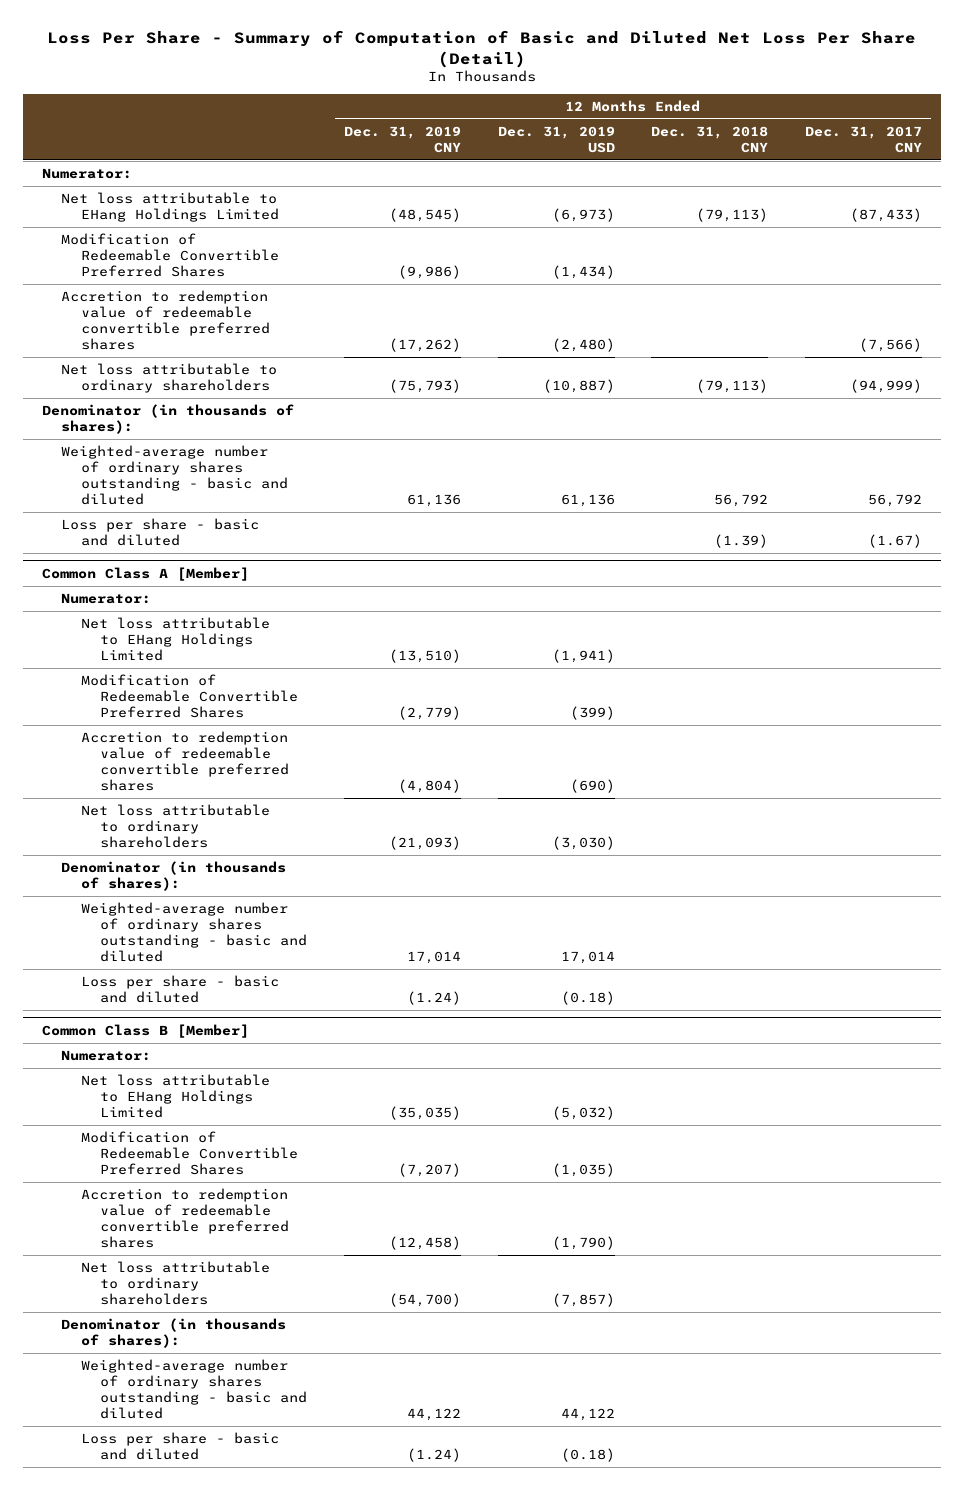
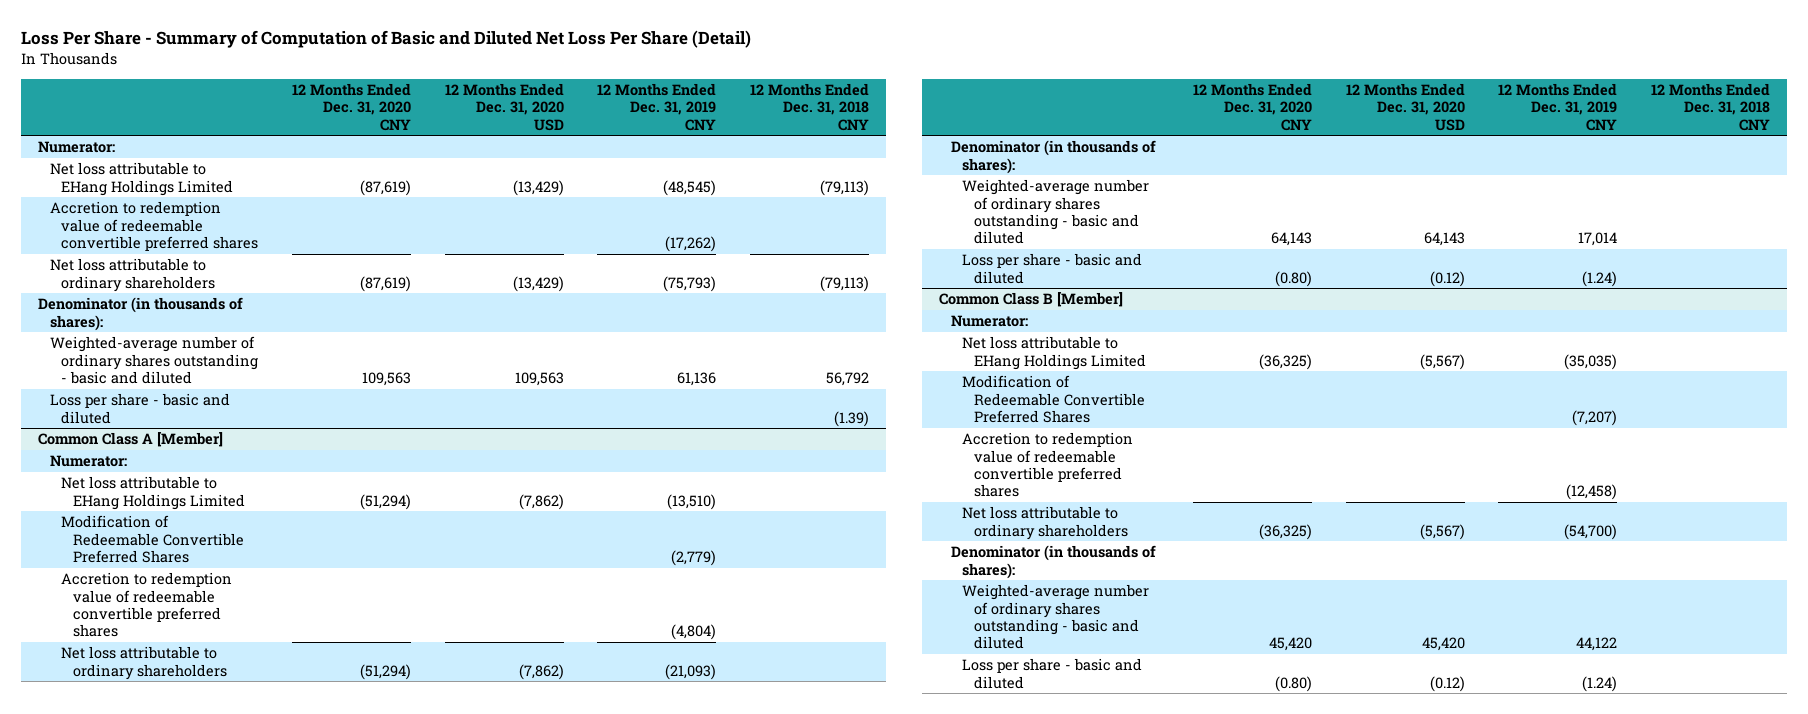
- | 12 Months Ended Dec. 31, 2019 CNY | 12 Months Ended Dec. 31, 2019 USD | 12 Months Ended Dec. 31, 2018 CNY | 12 Months Ended Dec. 31, 2017 CNY
+ | 12 Months Ended Dec. 31, 2020 CNY | 12 Months Ended Dec. 31, 2020 USD | 12 Months Ended Dec. 31, 2019 CNY | 12 Months Ended Dec. 31, 2018 CNY
- Modification of Redeemable Convertible Preferred Shares | (9,986) | (1,434) | |

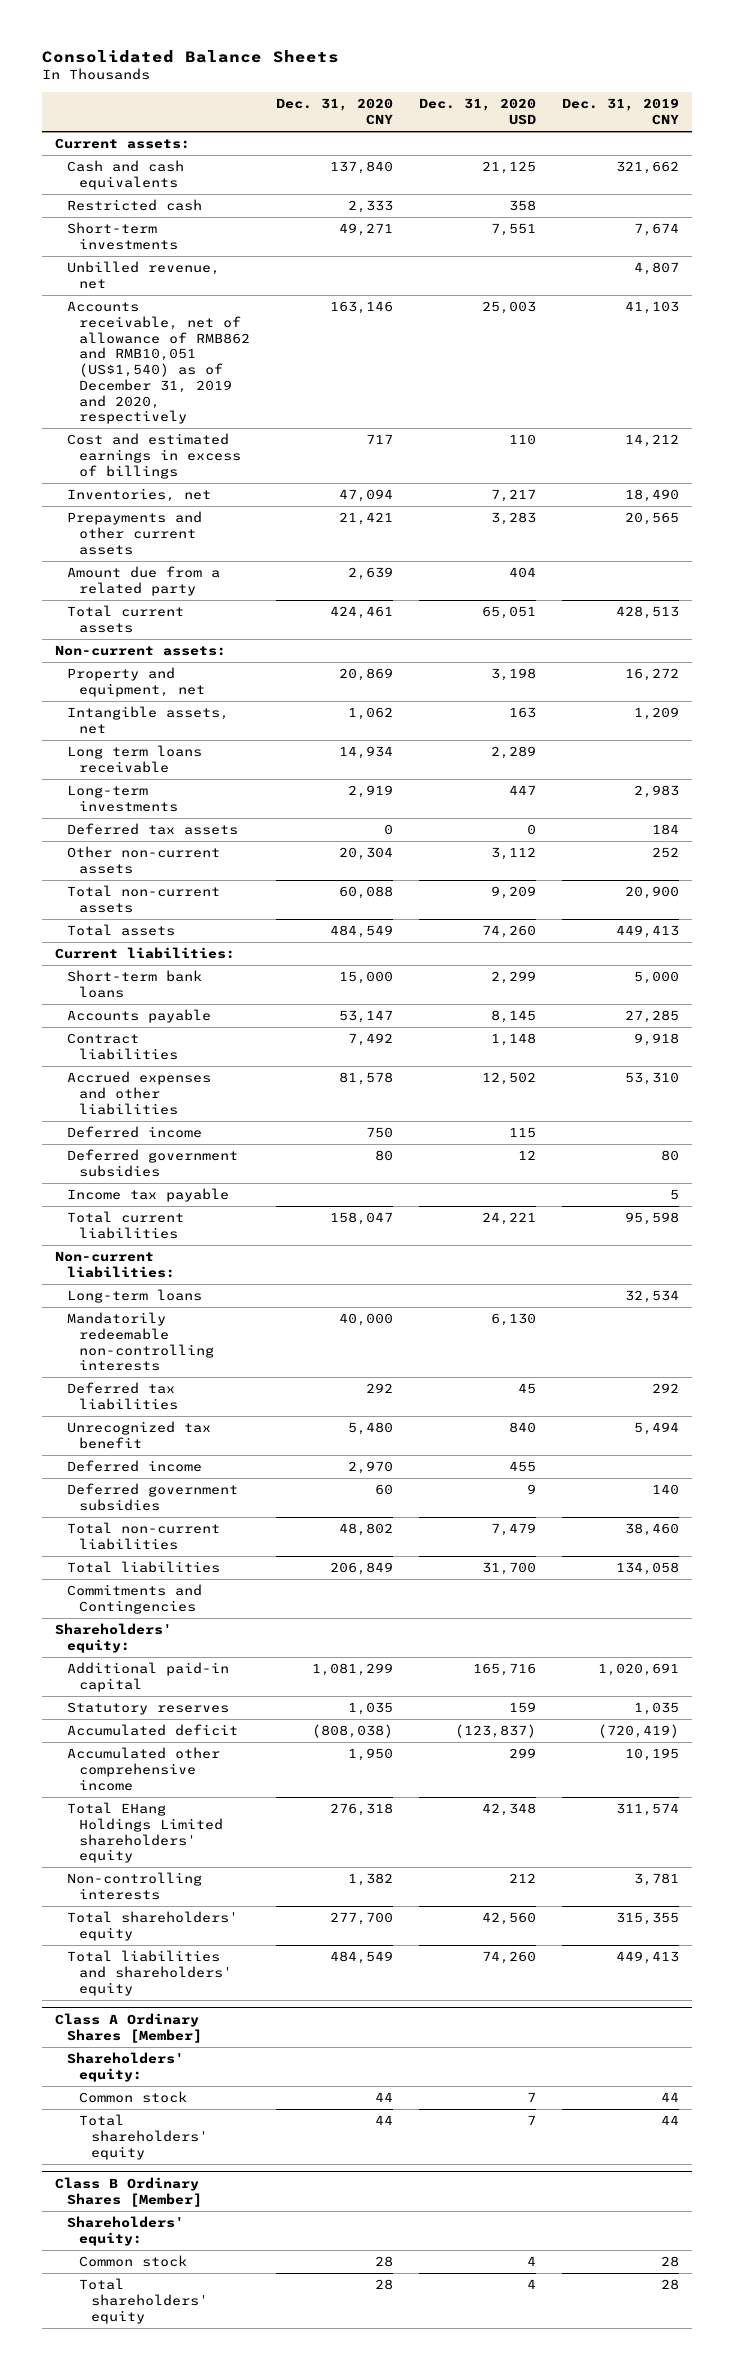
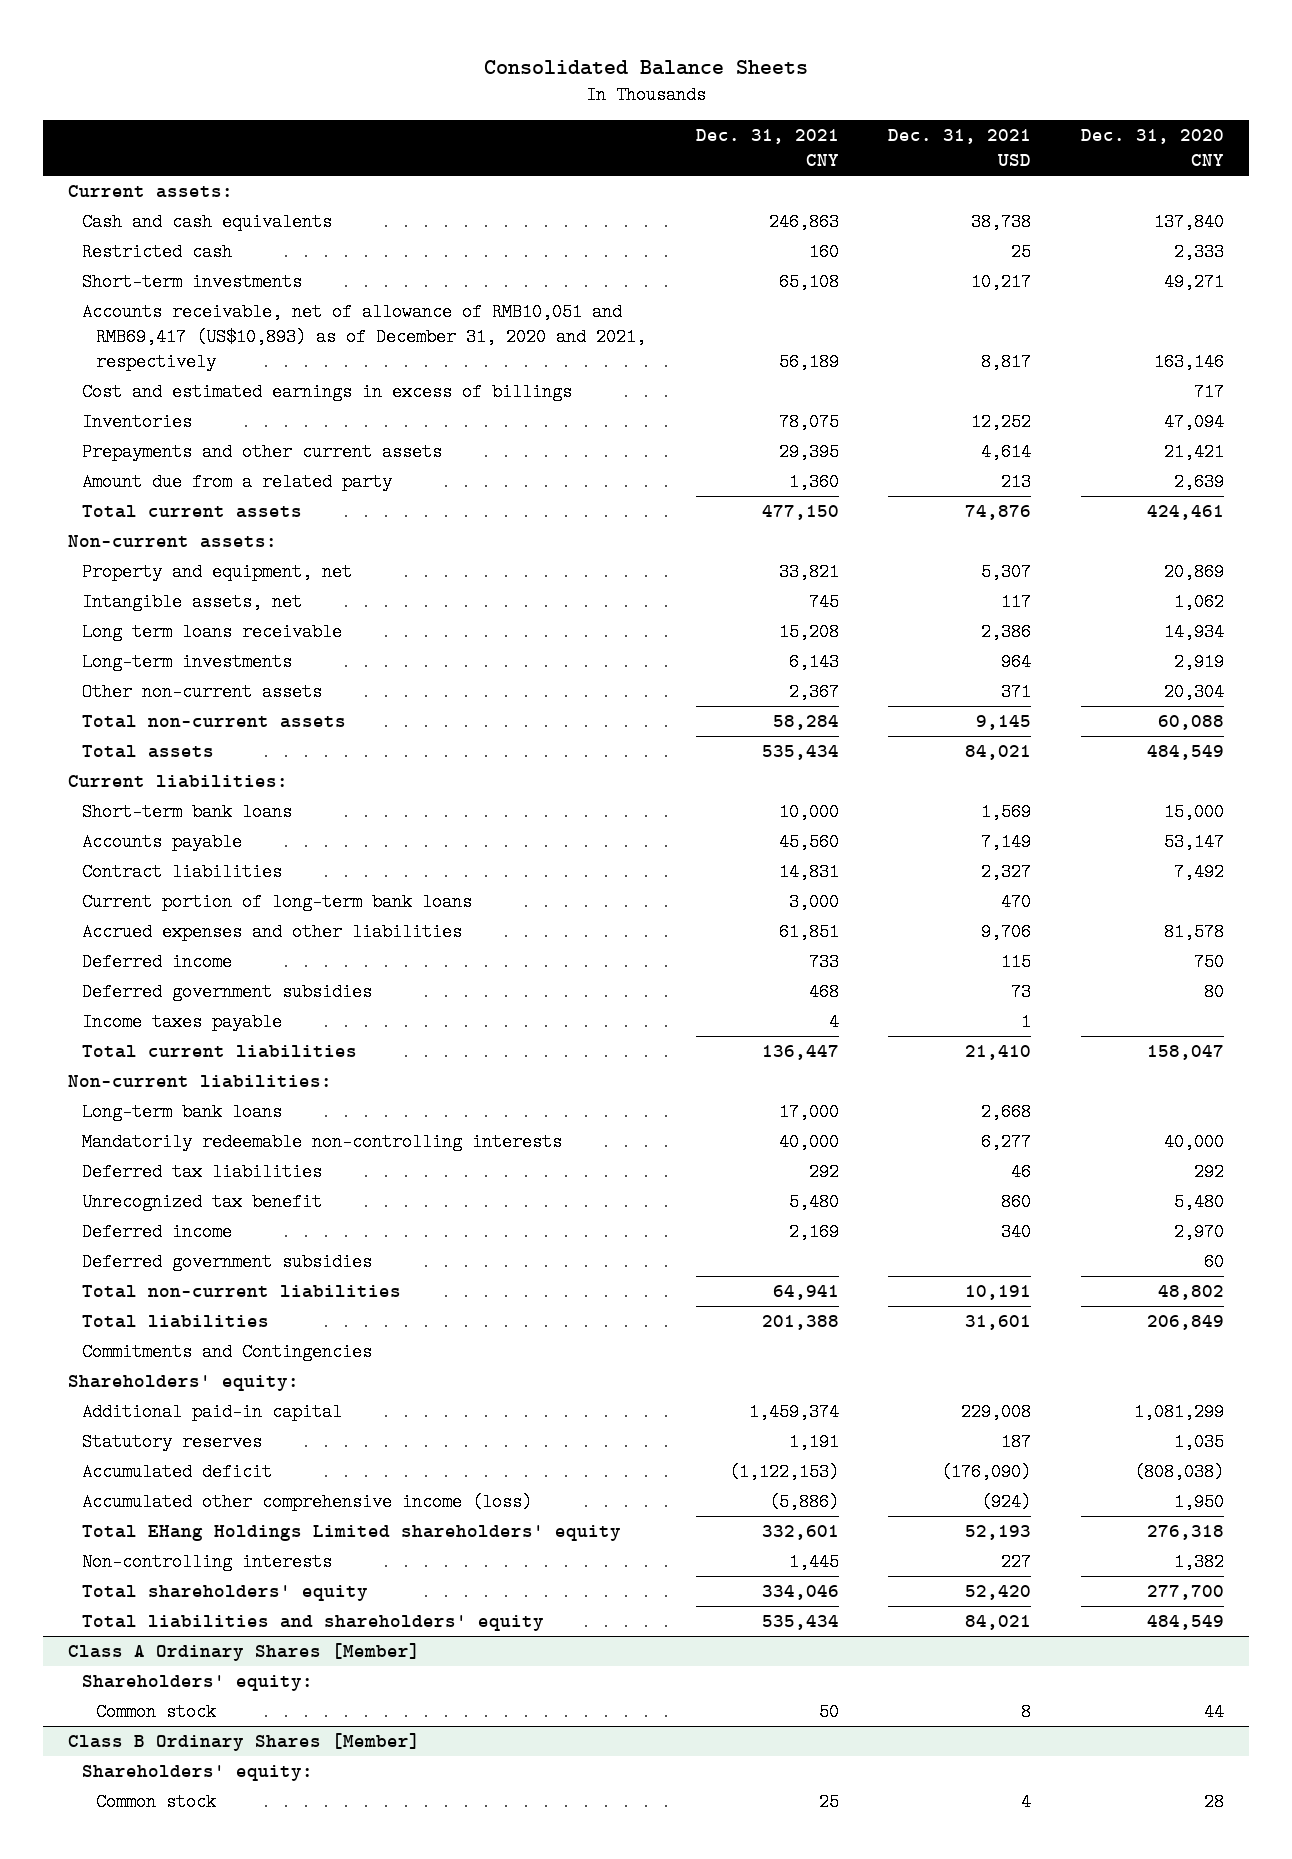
- | Dec. 31, 2020 CNY | Dec. 31, 2020 USD | Dec. 31, 2019 CNY
+ | Dec. 31, 2021 CNY | Dec. 31, 2021 USD | Dec. 31, 2020 CNY
- Unbilled revenue, net | | | 4,807
- Accounts receivable, net of allowance of RMB862 and RMB10,051 (US$1,540) as of December 31, 2019 and 2020, respectively | 163,146 | 25,003 | 41,103
+ Accounts receivable, net of allowance of RMB10,051 and RMB69,417 (US$10,893) as of December 31, 2020 and 2021, respectively | 56,189 | 8,817 | 163,146
- Inventories, net | 47,094 | 7,217 | 18,490
+ Inventories | 78,075 | 12,252 | 47,094
- Deferred tax assets | 0 | 0 | 184
+ Current portion of long-term bank loans | 3,000 | 470 |
- Income tax payable | | | 5
+ Income taxes payable | 4 | 1 |
- Long-term loans | | | 32,534
+ Long-term bank loans | 17,000 | 2,668 |
- Accumulated other comprehensive income | 1,950 | 299 | 10,195
+ Accumulated other comprehensive income (loss) | (5,886) | (924) | 1,950
@ Class A Ordinary Shares [Member]
- Total shareholders' equity | 44 | 7 | 44
@ Class B Ordinary Shares [Member]
- Total shareholders' equity | 28 | 4 | 28

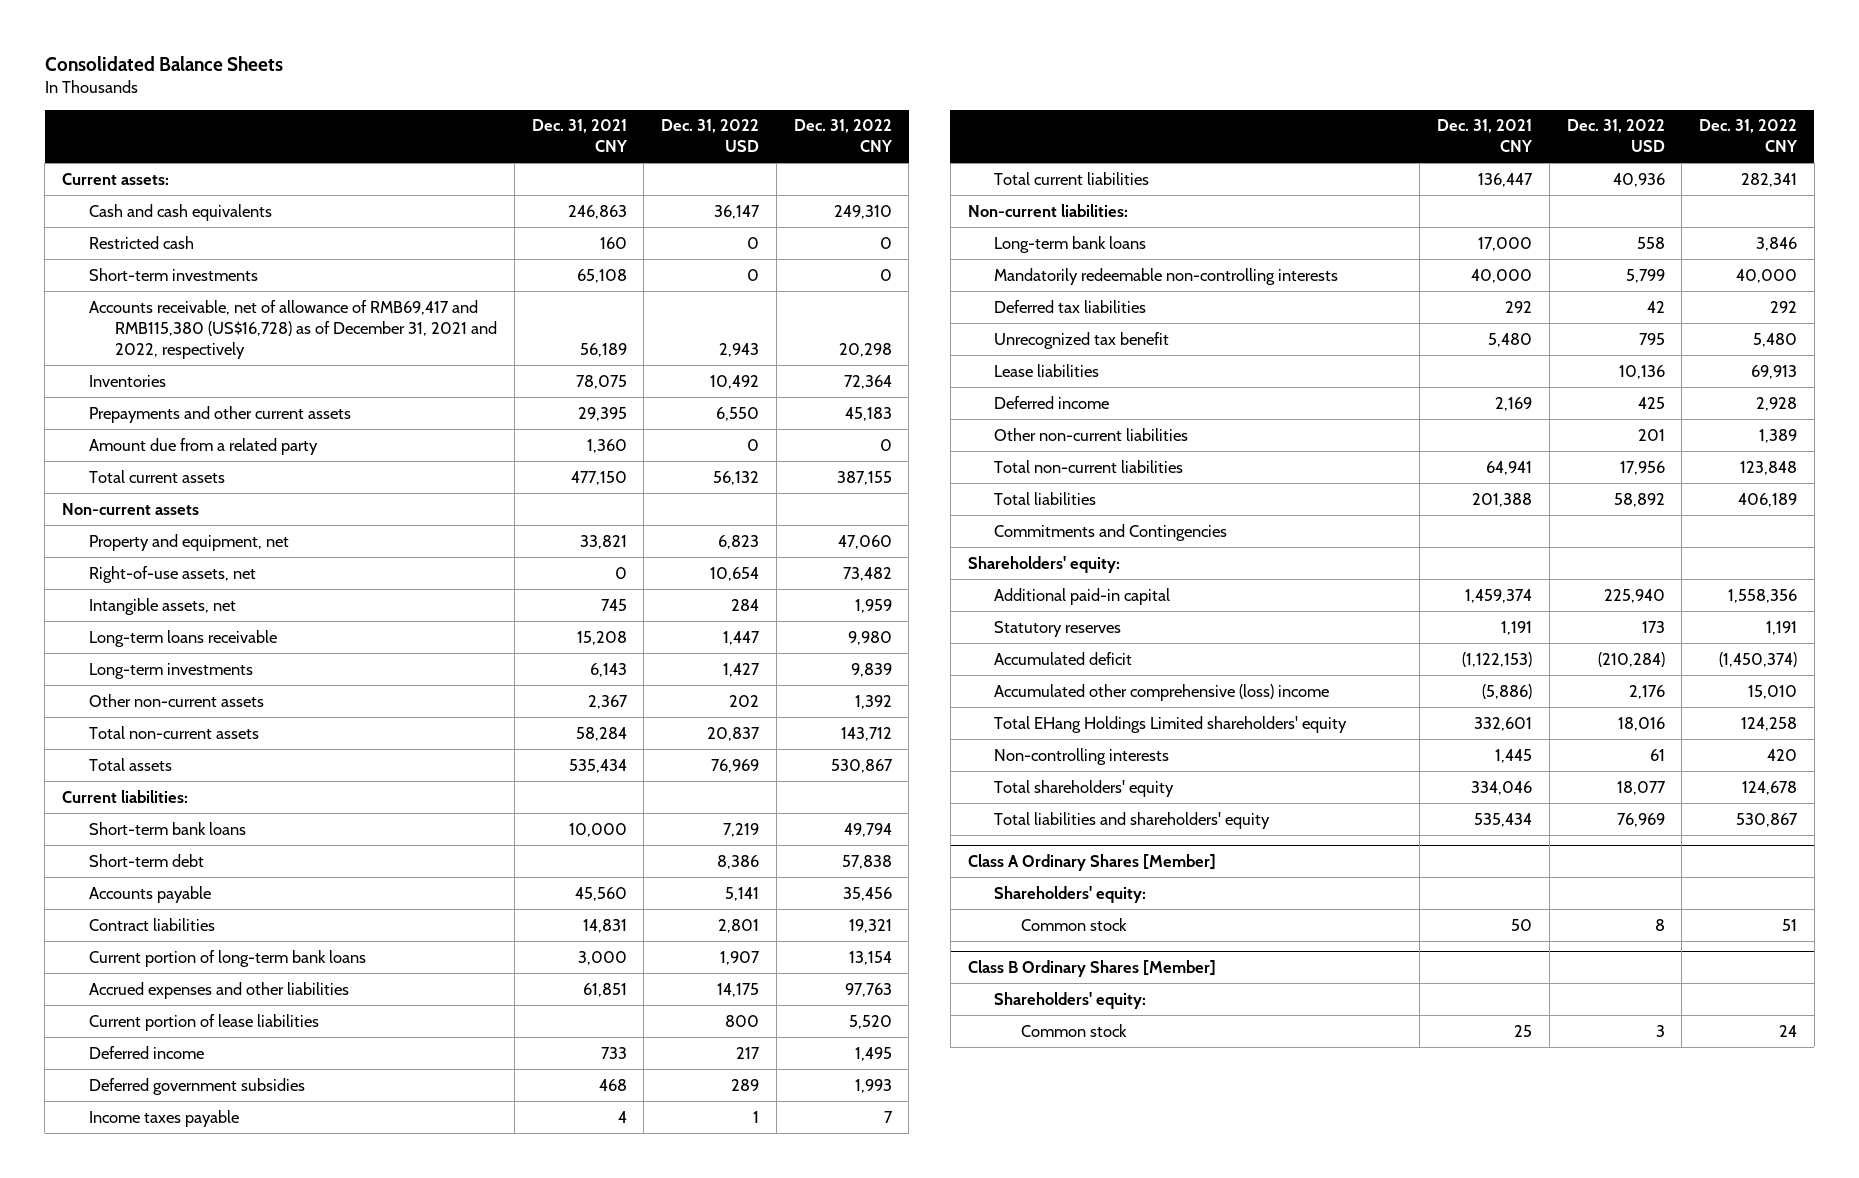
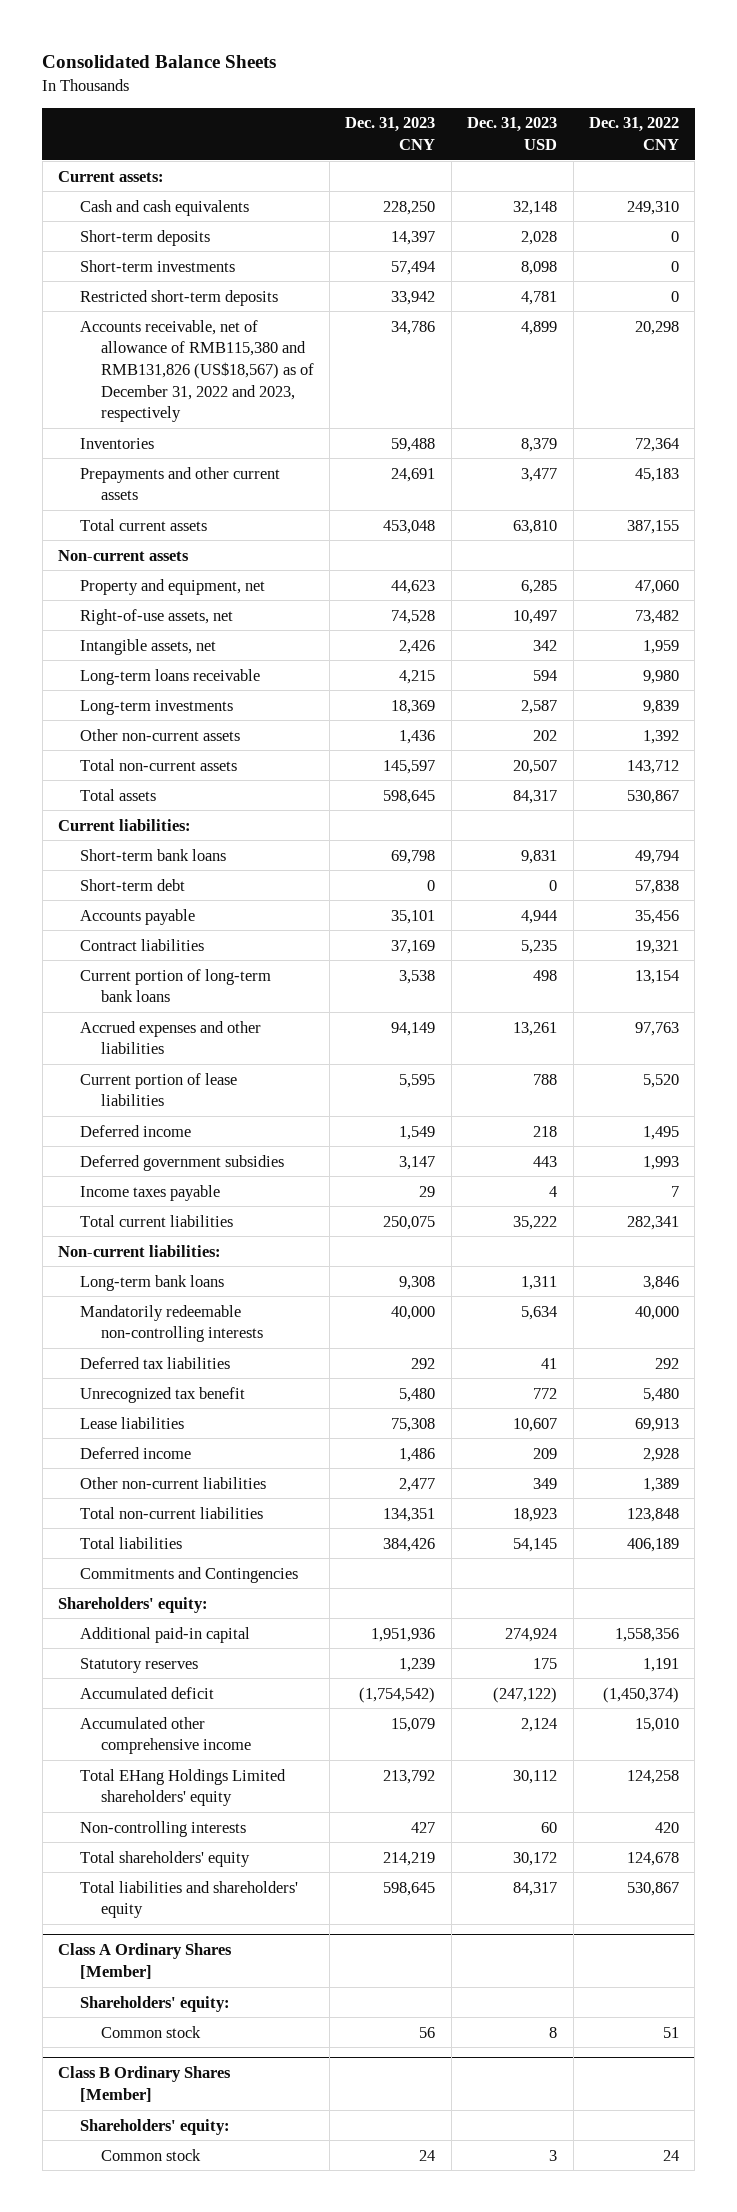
- | Dec. 31, 2021 CNY | Dec. 31, 2022 USD | Dec. 31, 2022 CNY
+ | Dec. 31, 2023 CNY | Dec. 31, 2023 USD | Dec. 31, 2022 CNY
- Restricted cash | 160 | 0 | 0
+ Short-term deposits | 14,397 | 2,028 | 0
- Accounts receivable, net of allowance of RMB69,417 and RMB115,380 (US$16,728) as of December 31, 2021 and 2022, respectively | 56,189 | 2,943 | 20,298
+ Restricted short-term deposits | 33,942 | 4,781 | 0
+ Accounts receivable, net of allowance of RMB115,380 and RMB131,826 (US$18,567) as of December 31, 2022 and 2023, respectively | 34,786 | 4,899 | 20,298
- Amount due from a related party | 1,360 | 0 | 0
- Accumulated other comprehensive (loss) income | (5,886) | 2,176 | 15,010
+ Accumulated other comprehensive income | 15,079 | 2,124 | 15,010

